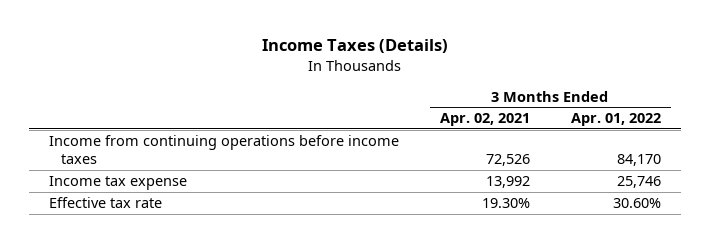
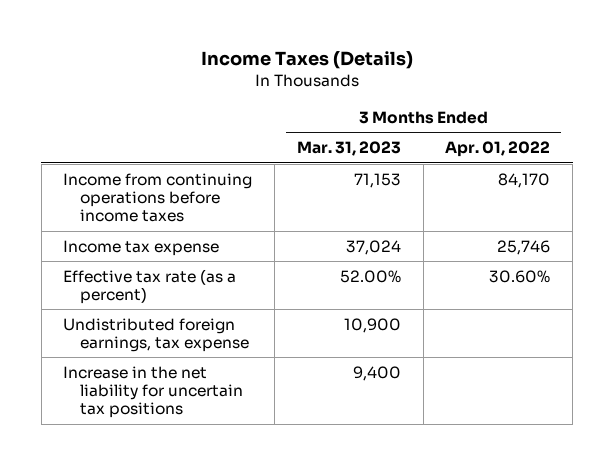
- | 3 Months Ended Apr. 02, 2021 | 3 Months Ended Apr. 01, 2022
+ | 3 Months Ended Mar. 31, 2023 | 3 Months Ended Apr. 01, 2022
- Effective tax rate | 19.30% | 30.60%
+ Effective tax rate (as a percent) | 52.00% | 30.60%
+ Undistributed foreign earnings, tax expense | 10,900 |
+ Increase in the net liability for uncertain tax positions | 9,400 |

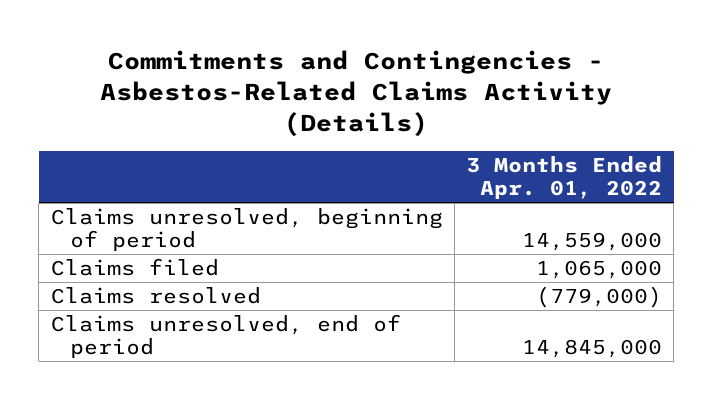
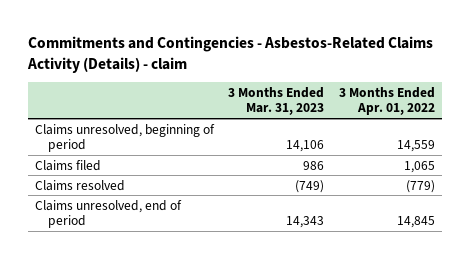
- Commitments and Contingencies - Asbestos-Related Claims Activity (Details)
+ Commitments and Contingencies - Asbestos-Related Claims Activity (Details) - claim
- | 3 Months Ended Apr. 01, 2022
+ | 3 Months Ended Mar. 31, 2023 | 3 Months Ended Apr. 01, 2022
- Claims unresolved, beginning of period | 14,559,000
- Claims filed | 1,065,000
- Claims resolved | (779,000)
- Claims unresolved, end of period | 14,845,000
+ Claims unresolved, beginning of period | 14,106 | 14,559
+ Claims filed | 986 | 1,065
+ Claims resolved | (749) | (779)
+ Claims unresolved, end of period | 14,343 | 14,845

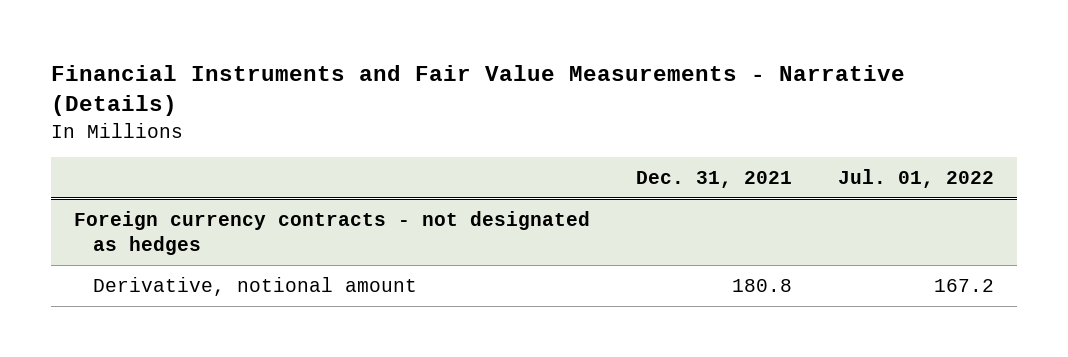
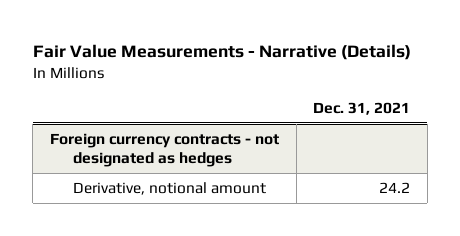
- Financial Instruments and Fair Value Measurements - Narrative (Details)
+ Fair Value Measurements - Narrative (Details)
- | Dec. 31, 2021 | Jul. 01, 2022
+ | Dec. 31, 2021
@ Foreign currency contracts - not designated as hedges
- Derivative, notional amount | 180.8 | 167.2
+ Derivative, notional amount | 24.2

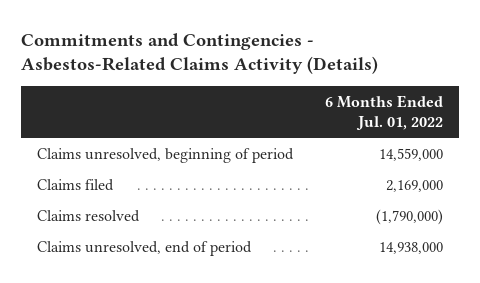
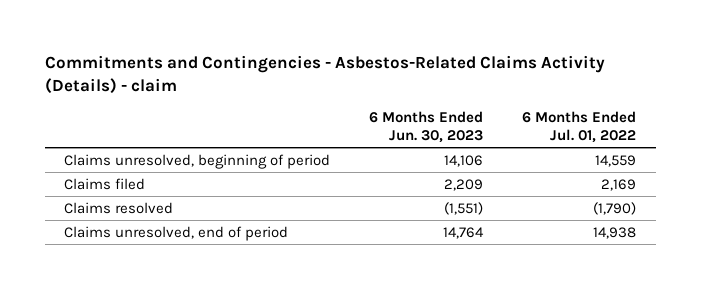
- Commitments and Contingencies - Asbestos-Related Claims Activity (Details)
+ Commitments and Contingencies - Asbestos-Related Claims Activity (Details) - claim
- | 6 Months Ended Jul. 01, 2022
+ | 6 Months Ended Jun. 30, 2023 | 6 Months Ended Jul. 01, 2022
- Claims unresolved, beginning of period | 14,559,000
- Claims filed | 2,169,000
- Claims resolved | (1,790,000)
- Claims unresolved, end of period | 14,938,000
+ Claims unresolved, beginning of period | 14,106 | 14,559
+ Claims filed | 2,209 | 2,169
+ Claims resolved | (1,551) | (1,790)
+ Claims unresolved, end of period | 14,764 | 14,938

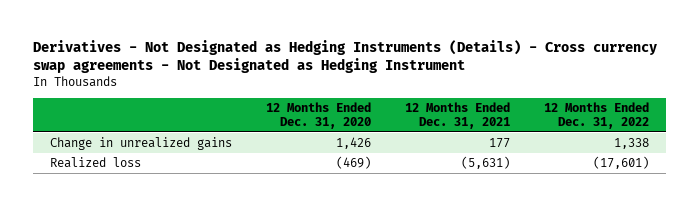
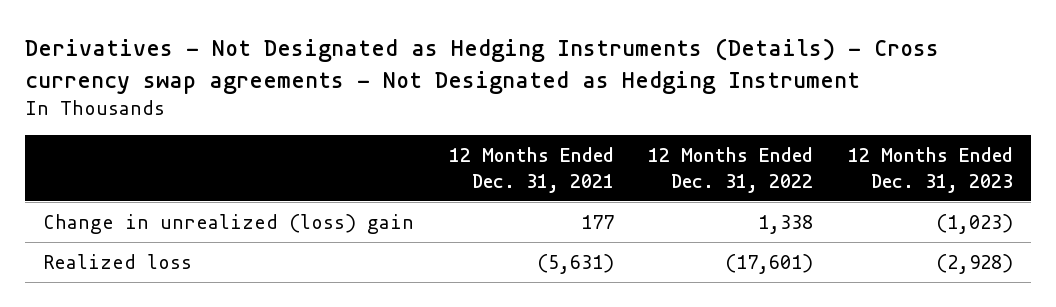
- | 12 Months Ended Dec. 31, 2020 | 12 Months Ended Dec. 31, 2021 | 12 Months Ended Dec. 31, 2022
+ | 12 Months Ended Dec. 31, 2021 | 12 Months Ended Dec. 31, 2022 | 12 Months Ended Dec. 31, 2023
- Change in unrealized gains | 1,426 | 177 | 1,338
+ Change in unrealized (loss) gain | 177 | 1,338 | (1,023)

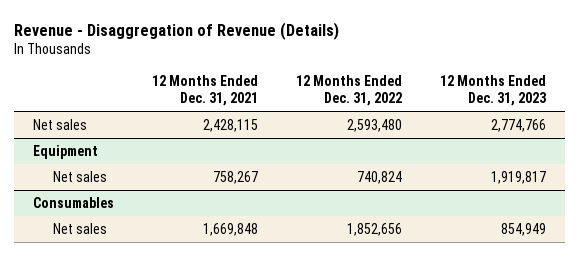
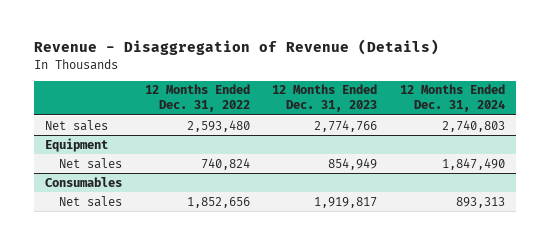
- | 12 Months Ended Dec. 31, 2021 | 12 Months Ended Dec. 31, 2022 | 12 Months Ended Dec. 31, 2023
+ | 12 Months Ended Dec. 31, 2022 | 12 Months Ended Dec. 31, 2023 | 12 Months Ended Dec. 31, 2024
@ Equipment
- Net sales | 758,267 | 740,824 | 1,919,817
+ Net sales | 740,824 | 854,949 | 1,847,490
@ Consumables
- Net sales | 1,669,848 | 1,852,656 | 854,949
+ Net sales | 1,852,656 | 1,919,817 | 893,313

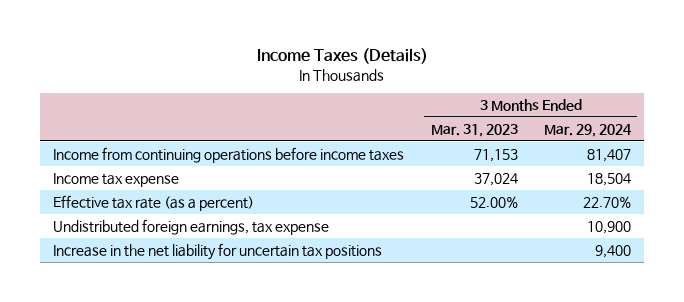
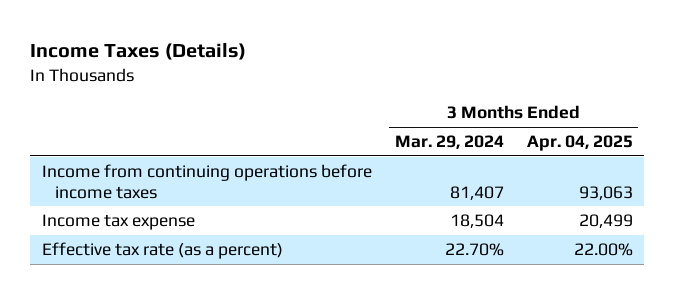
- | 3 Months Ended Mar. 31, 2023 | 3 Months Ended Mar. 29, 2024
+ | 3 Months Ended Mar. 29, 2024 | 3 Months Ended Apr. 04, 2025
- Undistributed foreign earnings, tax expense | | 10,900
- Increase in the net liability for uncertain tax positions | | 9,400

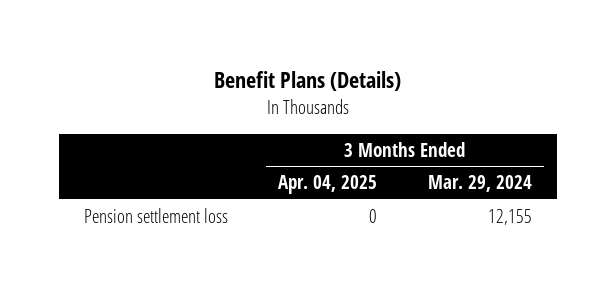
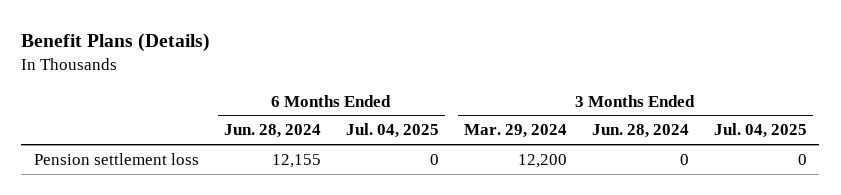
- | 3 Months Ended Apr. 04, 2025 | 3 Months Ended Mar. 29, 2024
+ | 6 Months Ended Jun. 28, 2024 | 6 Months Ended Jul. 04, 2025 | 3 Months Ended Mar. 29, 2024 | 3 Months Ended Jun. 28, 2024 | 3 Months Ended Jul. 04, 2025
- Pension settlement loss | 0 | 12,155
+ Pension settlement loss | 12,155 | 0 | 12,200 | 0 | 0

